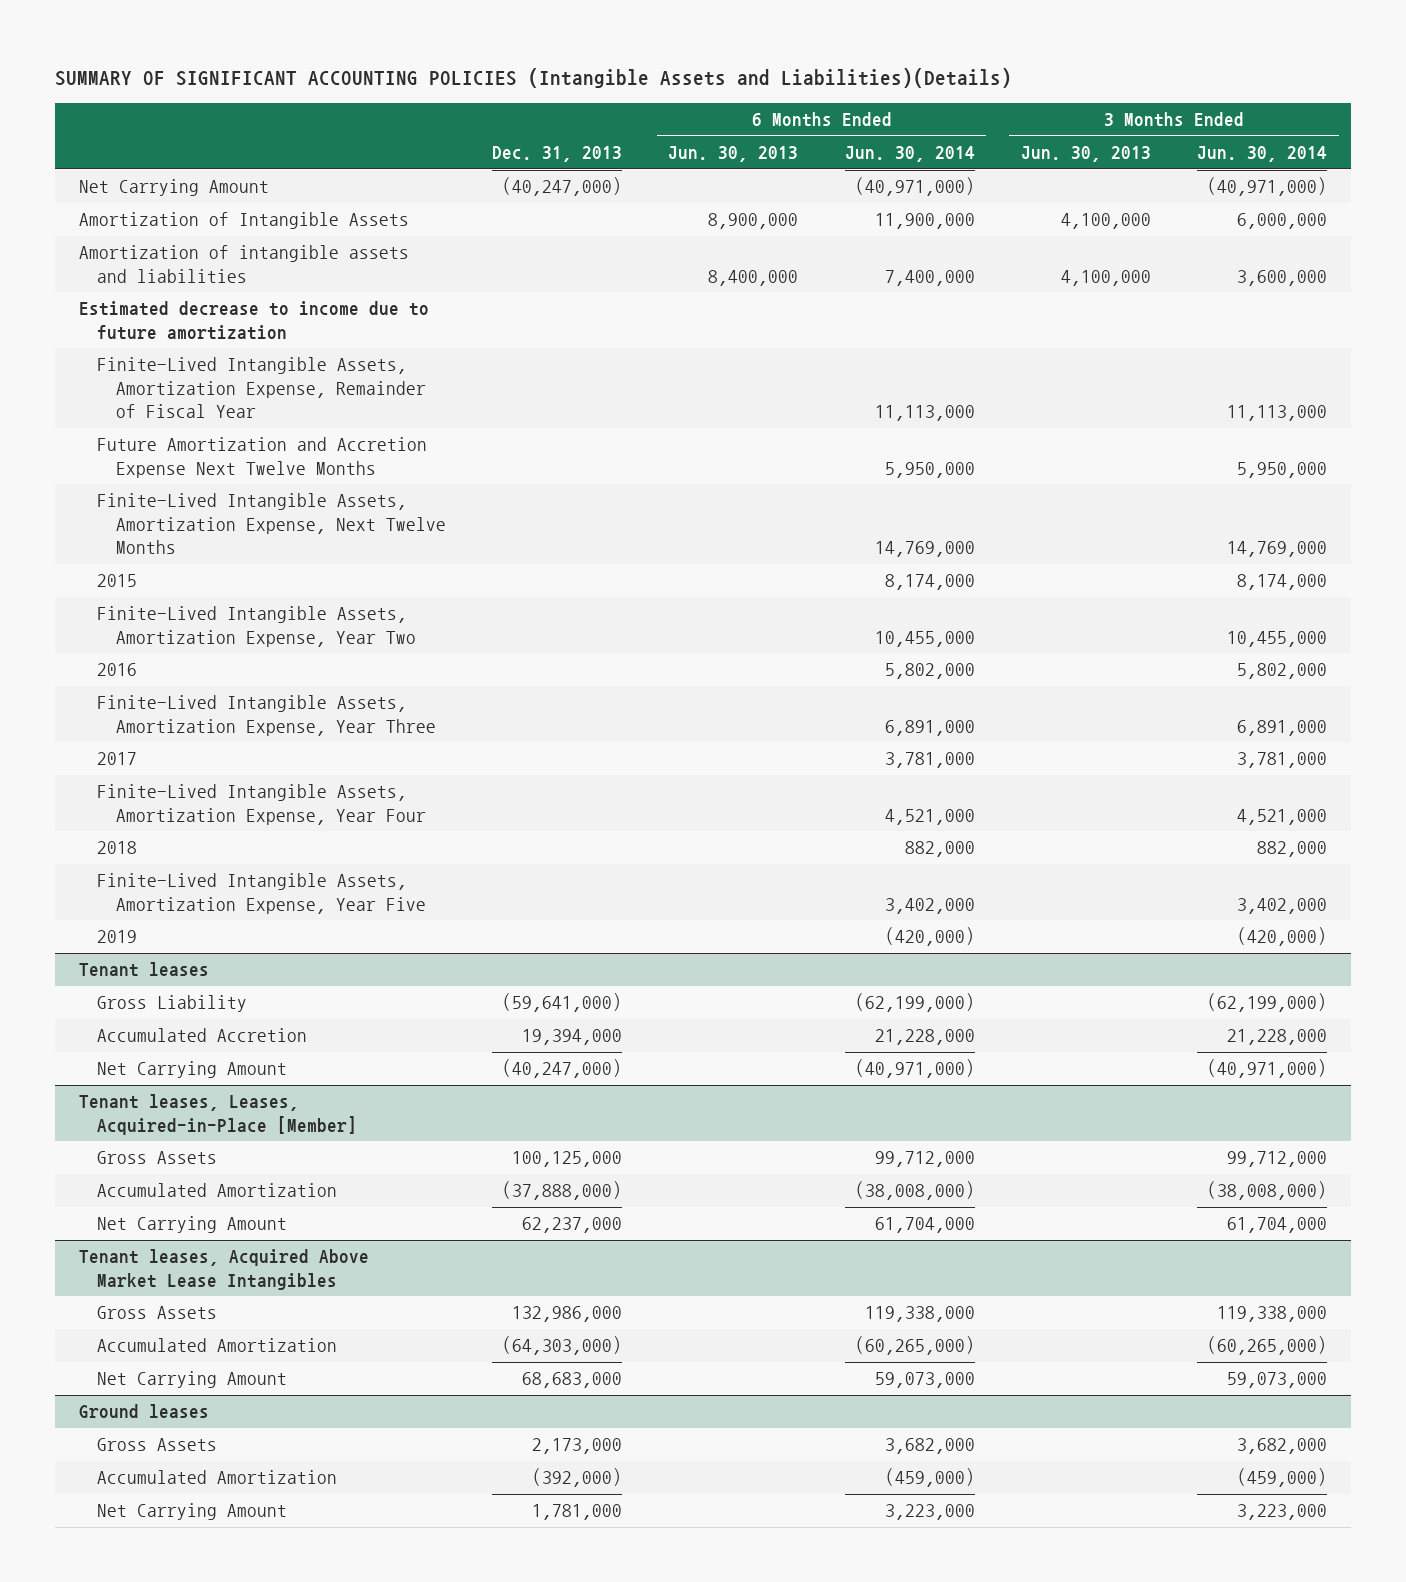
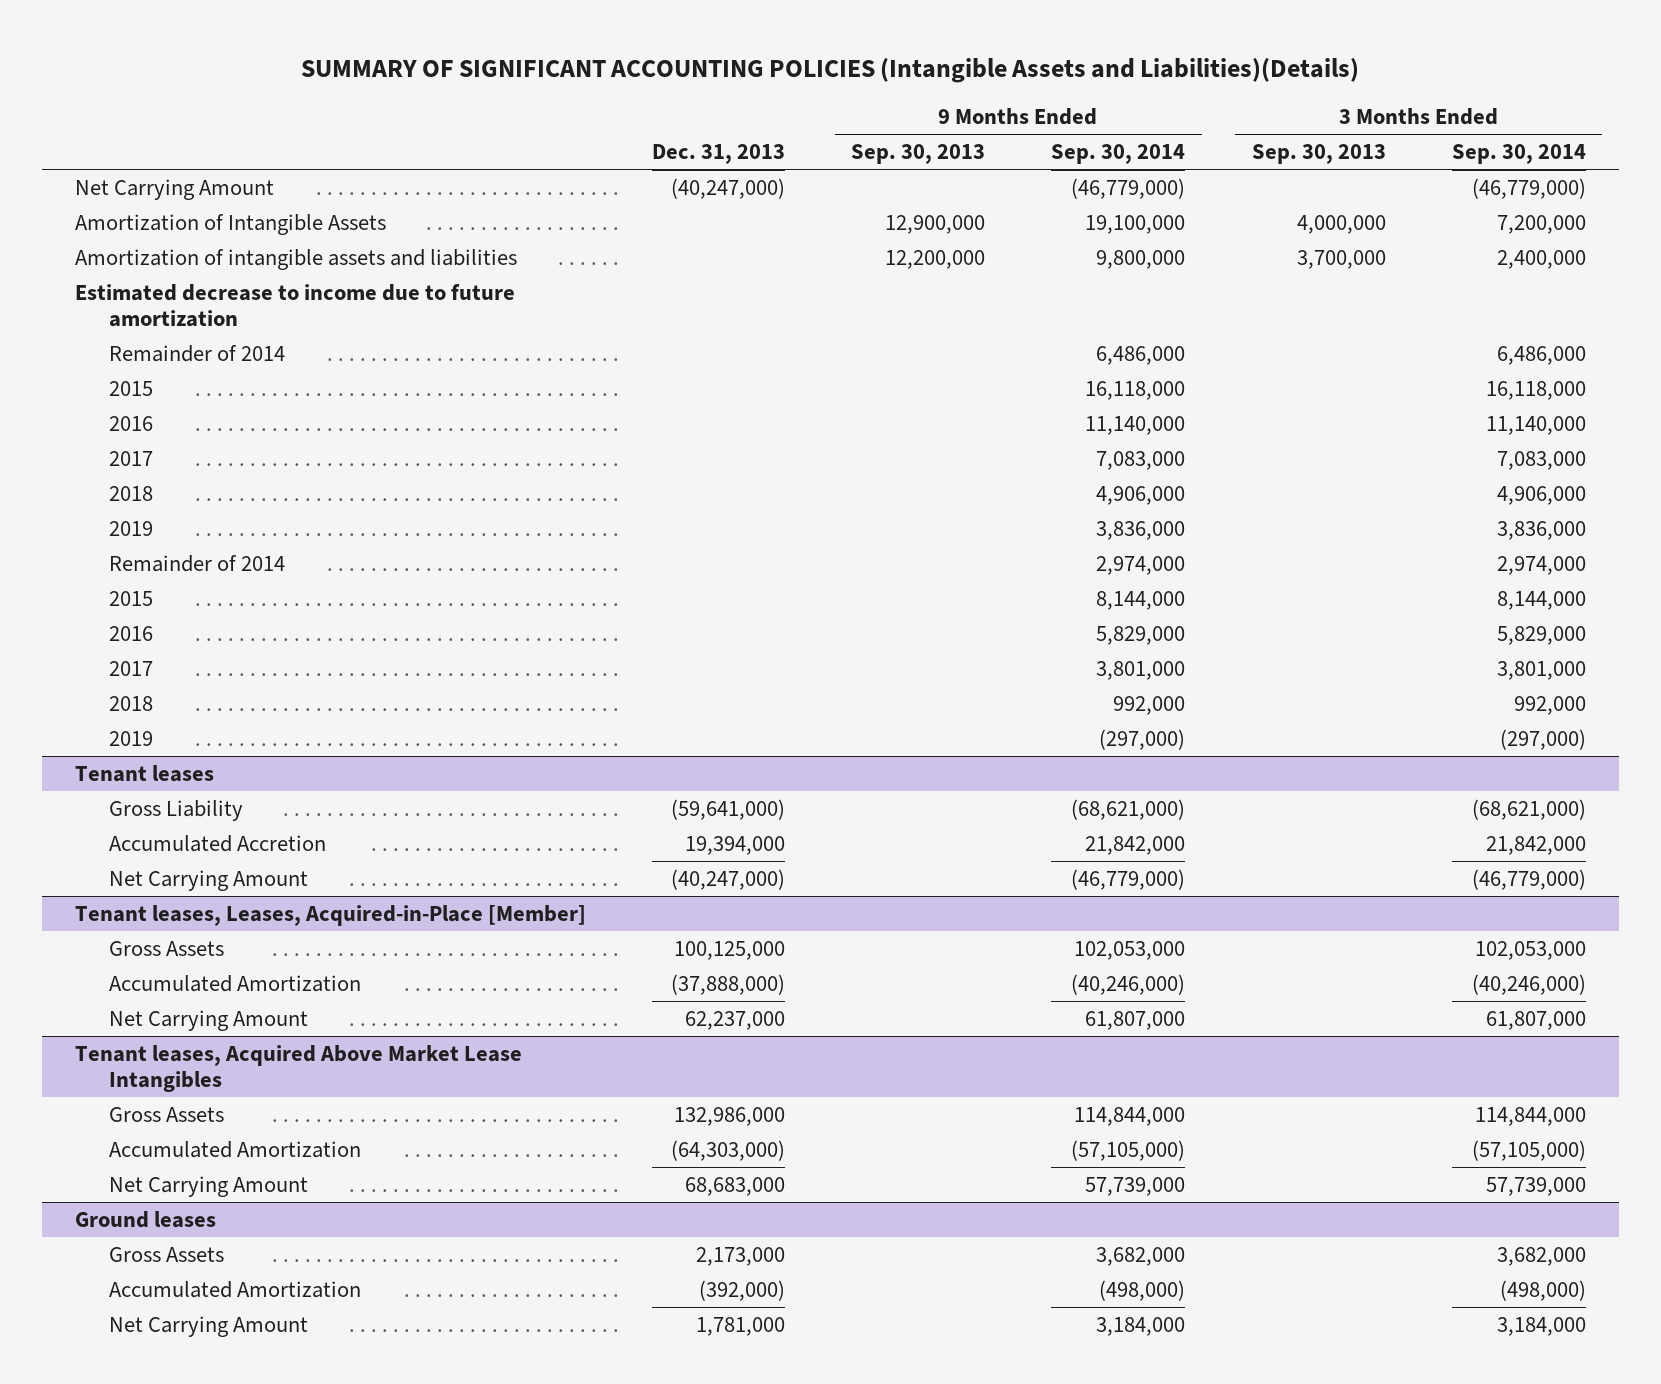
- | Dec. 31, 2013 | 6 Months Ended Jun. 30, 2013 | 6 Months Ended Jun. 30, 2014 | 3 Months Ended Jun. 30, 2013 | 3 Months Ended Jun. 30, 2014
+ | Dec. 31, 2013 | 9 Months Ended Sep. 30, 2013 | 9 Months Ended Sep. 30, 2014 | 3 Months Ended Sep. 30, 2013 | 3 Months Ended Sep. 30, 2014
- Finite-Lived Intangible Assets, Amortization Expense, Remainder of Fiscal Year | | | 11,113,000 | | 11,113,000
- Future Amortization and Accretion Expense Next Twelve Months | | | 5,950,000 | | 5,950,000
- Finite-Lived Intangible Assets, Amortization Expense, Next Twelve Months | | | 14,769,000 | | 14,769,000
+ Remainder of 2014 | | | 6,486,000 | | 6,486,000
- Finite-Lived Intangible Assets, Amortization Expense, Year Two | | | 10,455,000 | | 10,455,000
- Finite-Lived Intangible Assets, Amortization Expense, Year Three | | | 6,891,000 | | 6,891,000
- Finite-Lived Intangible Assets, Amortization Expense, Year Four | | | 4,521,000 | | 4,521,000
- Finite-Lived Intangible Assets, Amortization Expense, Year Five | | | 3,402,000 | | 3,402,000
+ Remainder of 2014 | | | 2,974,000 | | 2,974,000
+ 2015 | | | 8,144,000 | | 8,144,000
+ 2016 | | | 5,829,000 | | 5,829,000
+ 2017 | | | 3,801,000 | | 3,801,000
+ 2018 | | | 992,000 | | 992,000
+ 2019 | | | (297,000) | | (297,000)

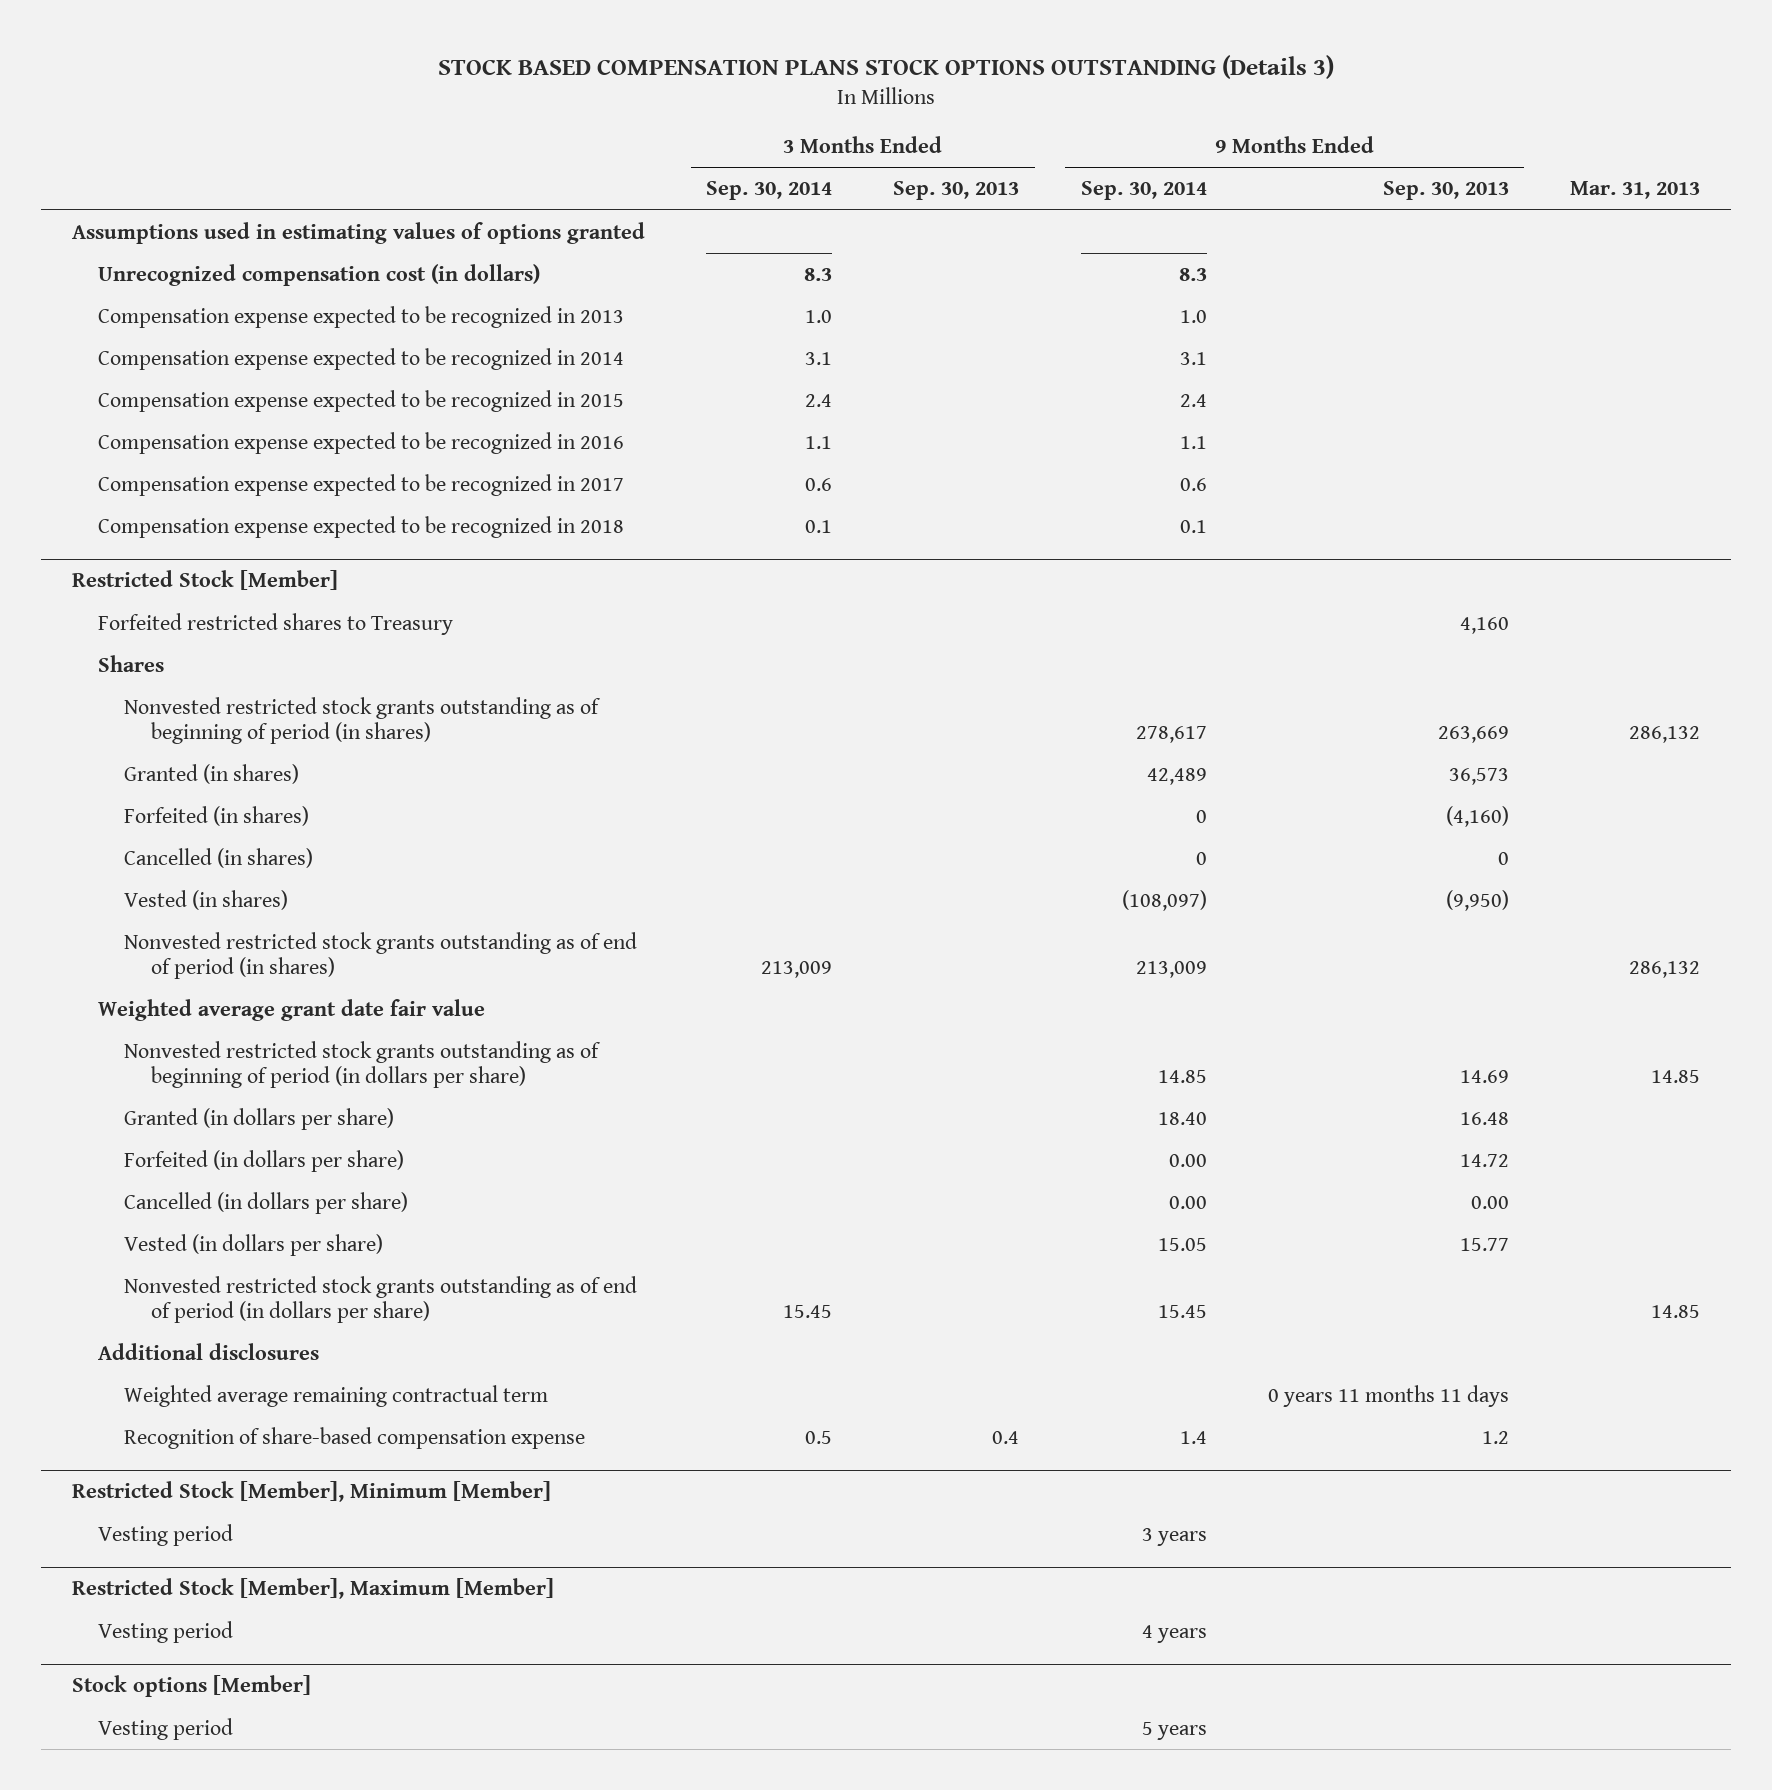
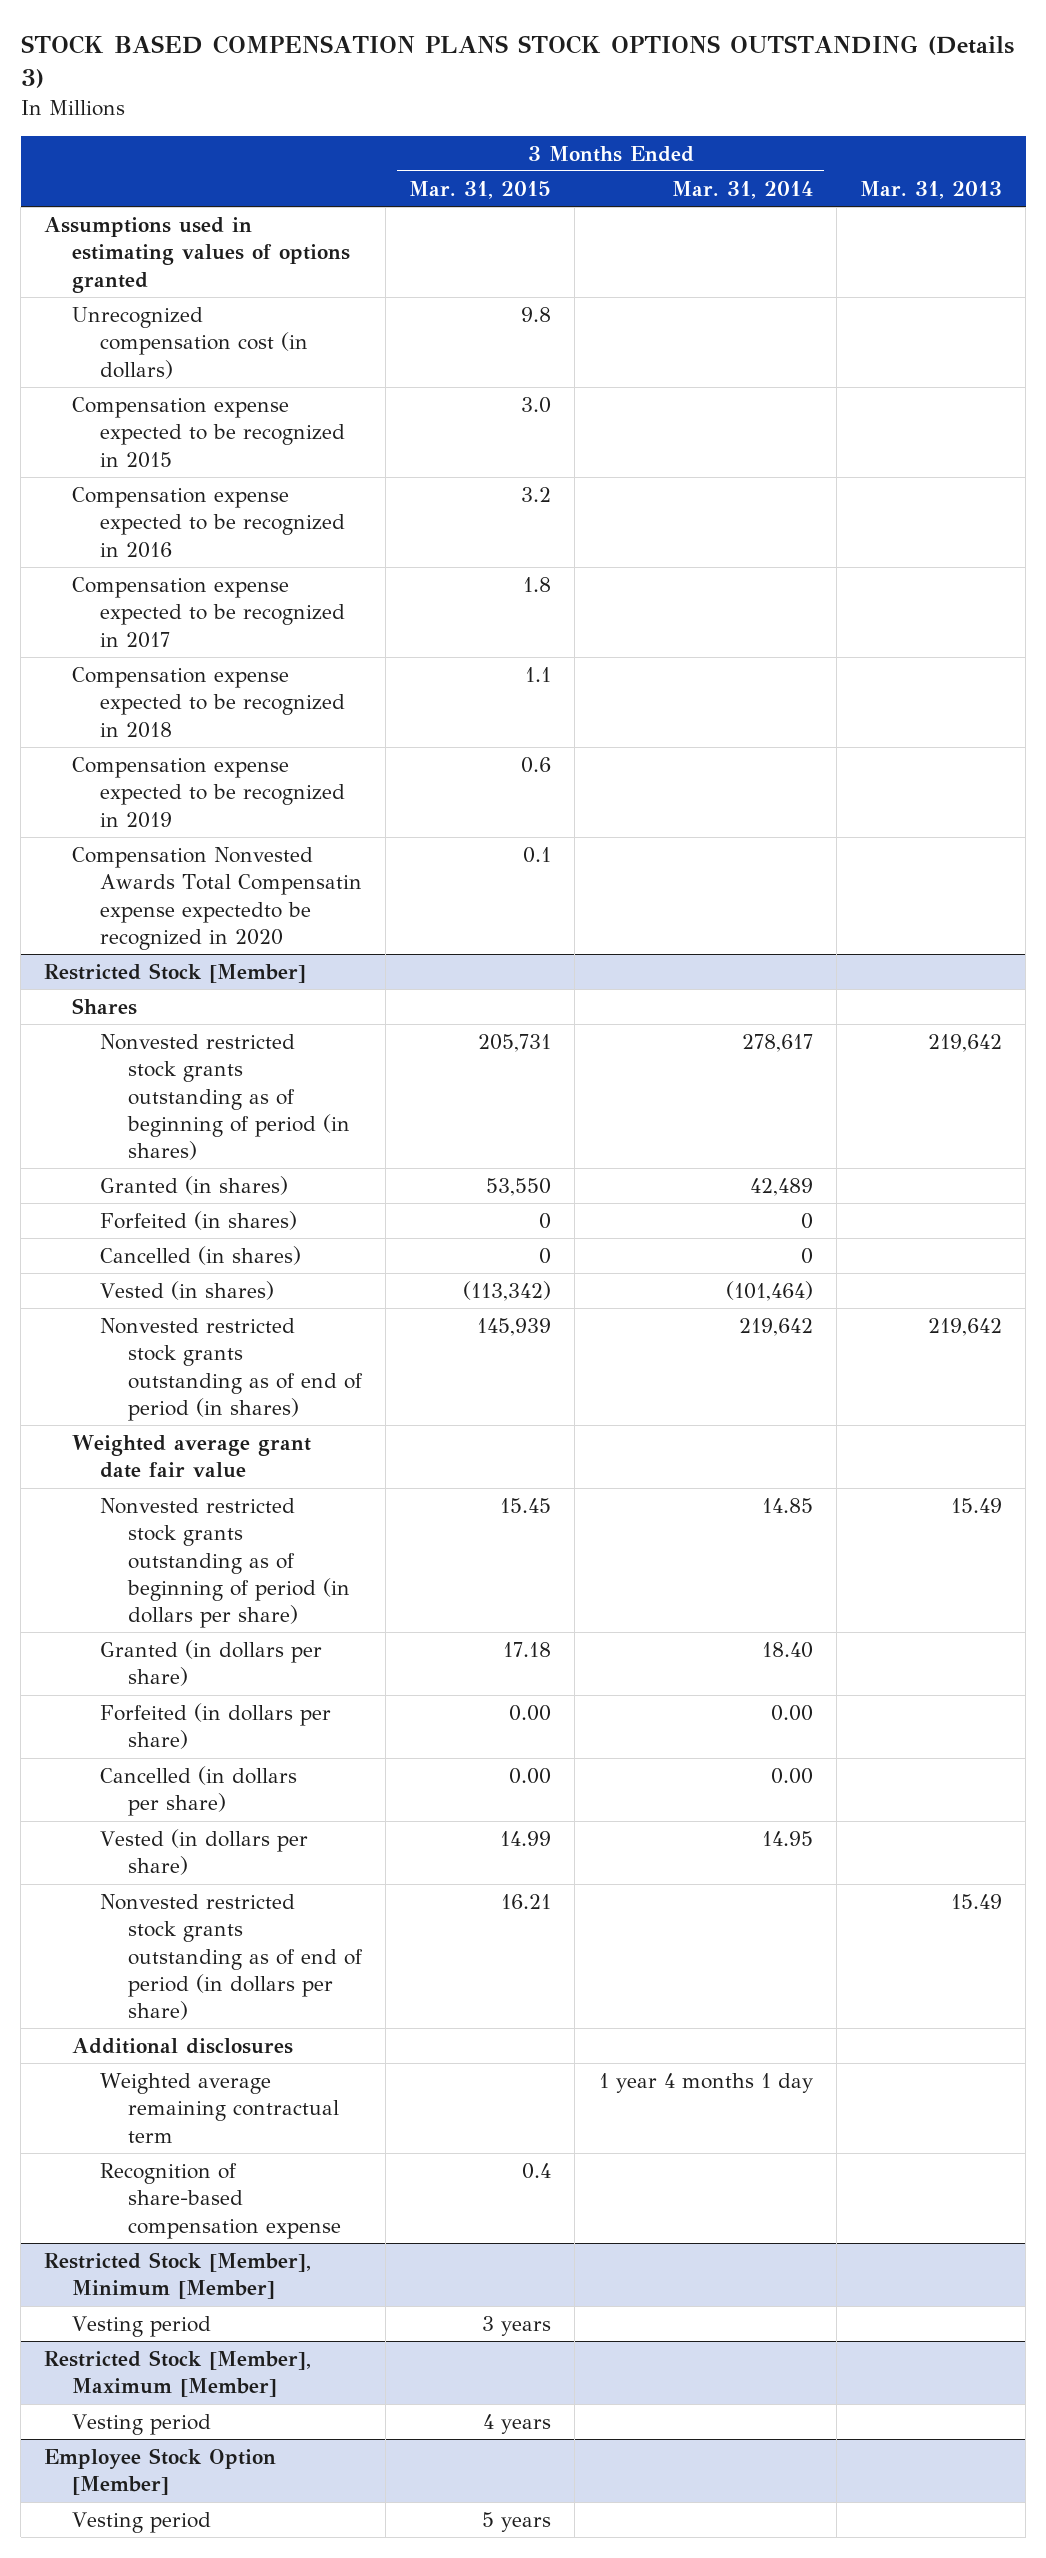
- | 3 Months Ended Sep. 30, 2014 | 3 Months Ended Sep. 30, 2013 | 9 Months Ended Sep. 30, 2014 | 9 Months Ended Sep. 30, 2013 | Mar. 31, 2013
+ | 3 Months Ended Mar. 31, 2015 | 3 Months Ended Mar. 31, 2014 | Mar. 31, 2013
- Compensation expense expected to be recognized in 2013 | 1.0 | | 1.0 | |
- Compensation expense expected to be recognized in 2014 | 3.1 | | 3.1 | |
+ Compensation expense expected to be recognized in 2019 | 0.6 | |
+ Compensation Nonvested Awards Total Compensatin expense expectedto be recognized in 2020 | 0.1 | |
@ Restricted Stock [Member]
- Forfeited restricted shares to Treasury | | | | 4,160 |
- Nonvested restricted stock grants outstanding as of beginning of period (in shares) | | | 278,617 | 263,669 | 286,132
+ Nonvested restricted stock grants outstanding as of beginning of period (in shares) | 205,731 | 278,617 | 219,642
- Nonvested restricted stock grants outstanding as of end of period (in shares) | 213,009 | | 213,009 | | 286,132
+ Nonvested restricted stock grants outstanding as of end of period (in shares) | 145,939 | 219,642 | 219,642
- Nonvested restricted stock grants outstanding as of beginning of period (in dollars per share) | | | 14.85 | 14.69 | 14.85
+ Nonvested restricted stock grants outstanding as of beginning of period (in dollars per share) | 15.45 | 14.85 | 15.49
- Nonvested restricted stock grants outstanding as of end of period (in dollars per share) | 15.45 | | 15.45 | | 14.85
+ Nonvested restricted stock grants outstanding as of end of period (in dollars per share) | 16.21 | | 15.49
- Stock options [Member]
+ Employee Stock Option [Member]

